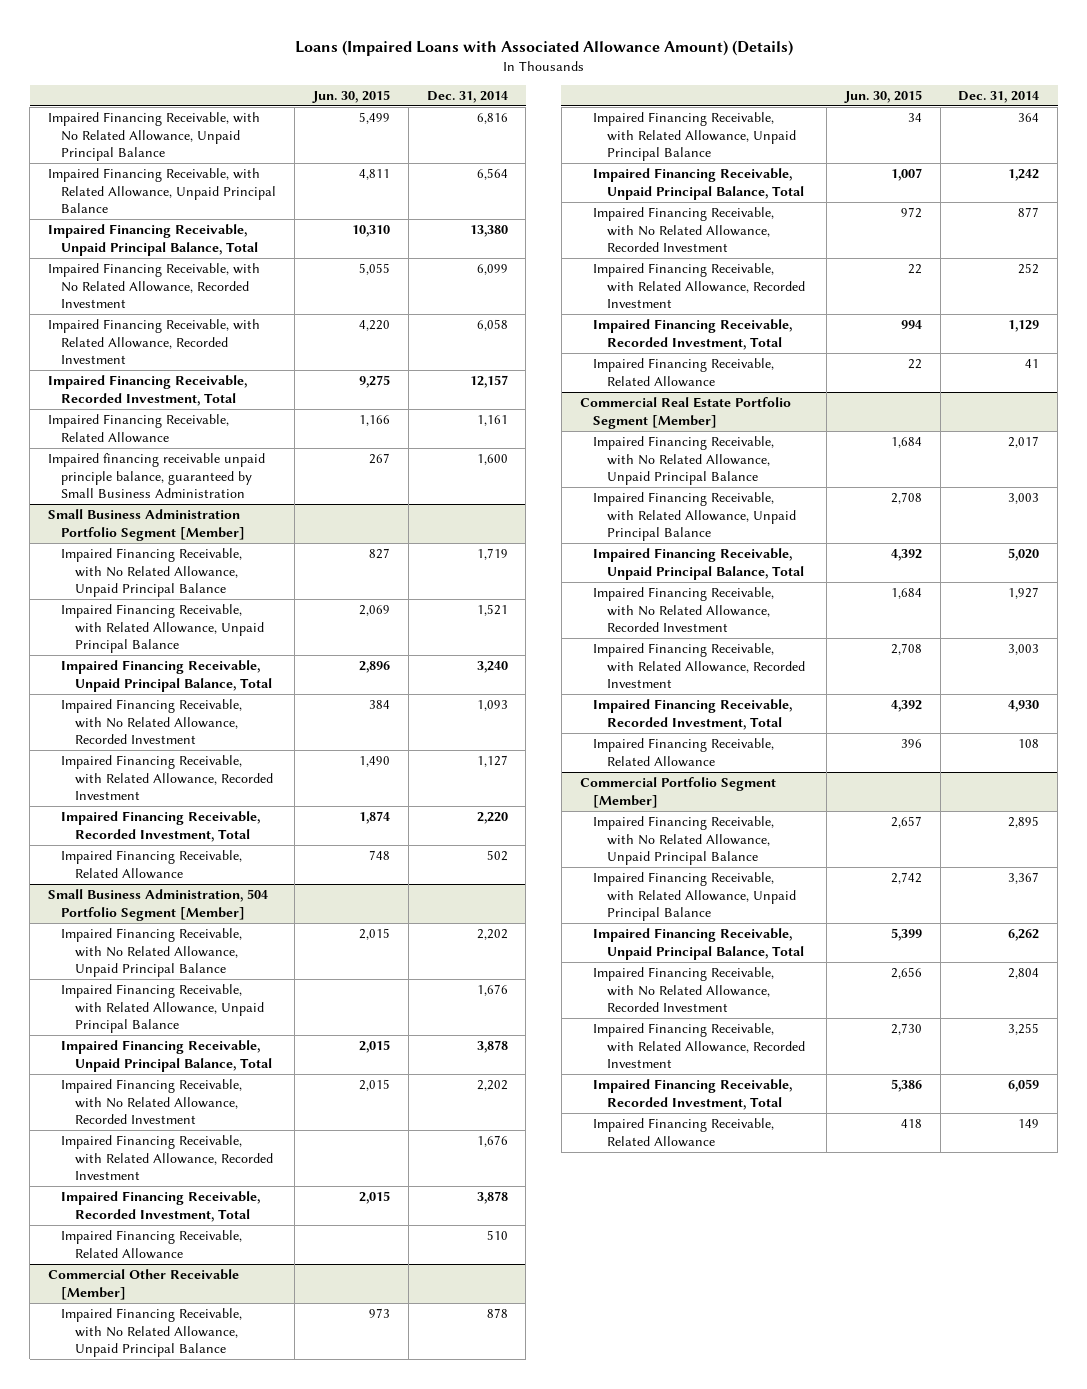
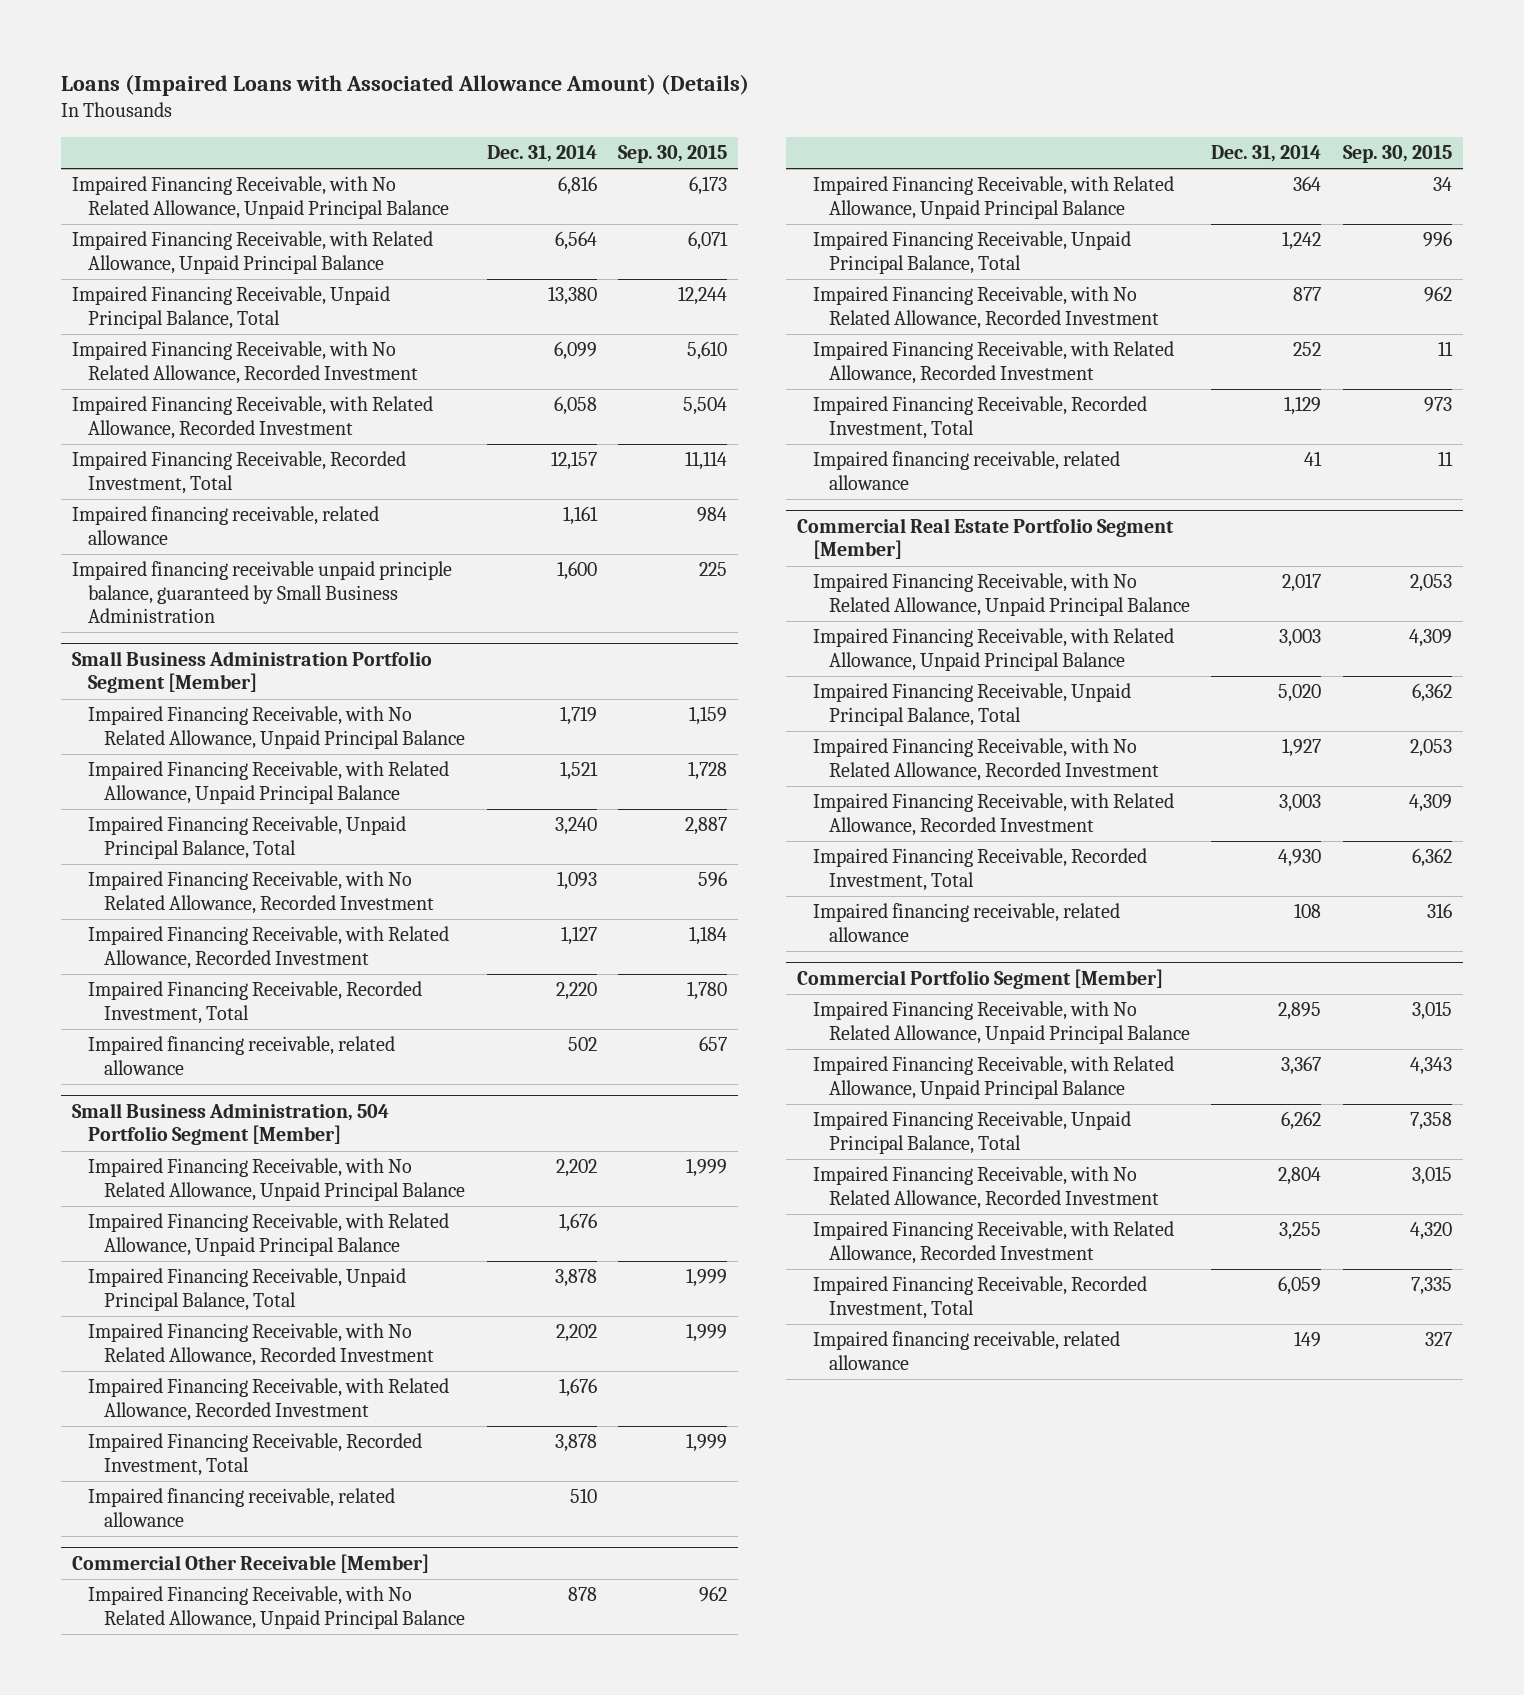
- | Jun. 30, 2015 | Dec. 31, 2014
+ | Dec. 31, 2014 | Sep. 30, 2015
- Impaired Financing Receivable, Related Allowance | 1,166 | 1,161
+ Impaired financing receivable, related allowance | 1,161 | 984
@ Small Business Administration Portfolio Segment [Member]
- Impaired Financing Receivable, Related Allowance | 748 | 502
+ Impaired financing receivable, related allowance | 502 | 657
@ Small Business Administration, 504 Portfolio Segment [Member]
- Impaired Financing Receivable, Related Allowance | | 510
+ Impaired financing receivable, related allowance | 510 |
@ Commercial Other Receivable [Member]
- Impaired Financing Receivable, Related Allowance | 22 | 41
+ Impaired financing receivable, related allowance | 41 | 11
@ Commercial Real Estate Portfolio Segment [Member]
- Impaired Financing Receivable, Related Allowance | 396 | 108
+ Impaired financing receivable, related allowance | 108 | 316
@ Commercial Portfolio Segment [Member]
- Impaired Financing Receivable, Related Allowance | 418 | 149
+ Impaired financing receivable, related allowance | 149 | 327

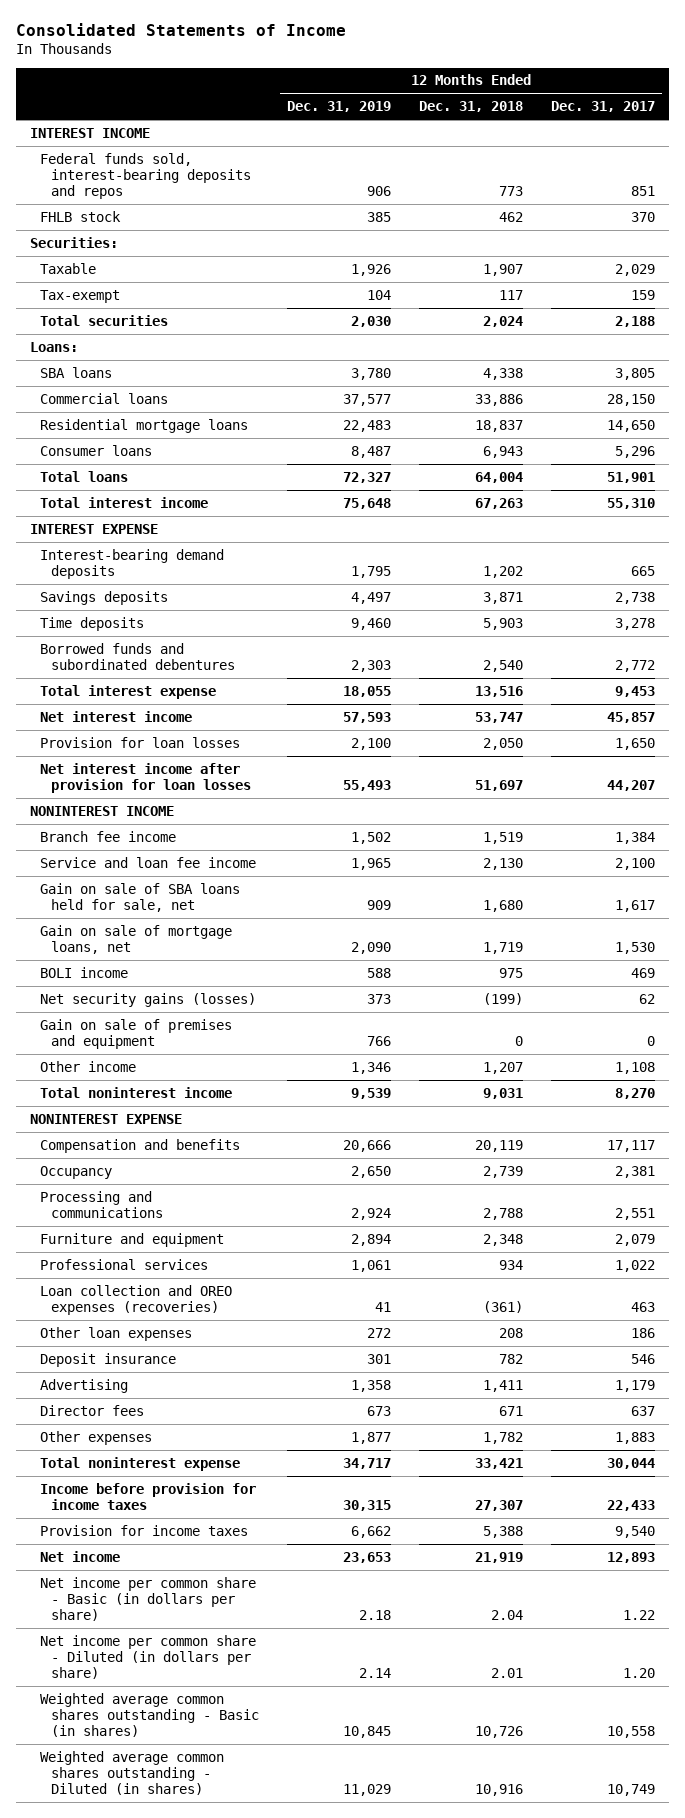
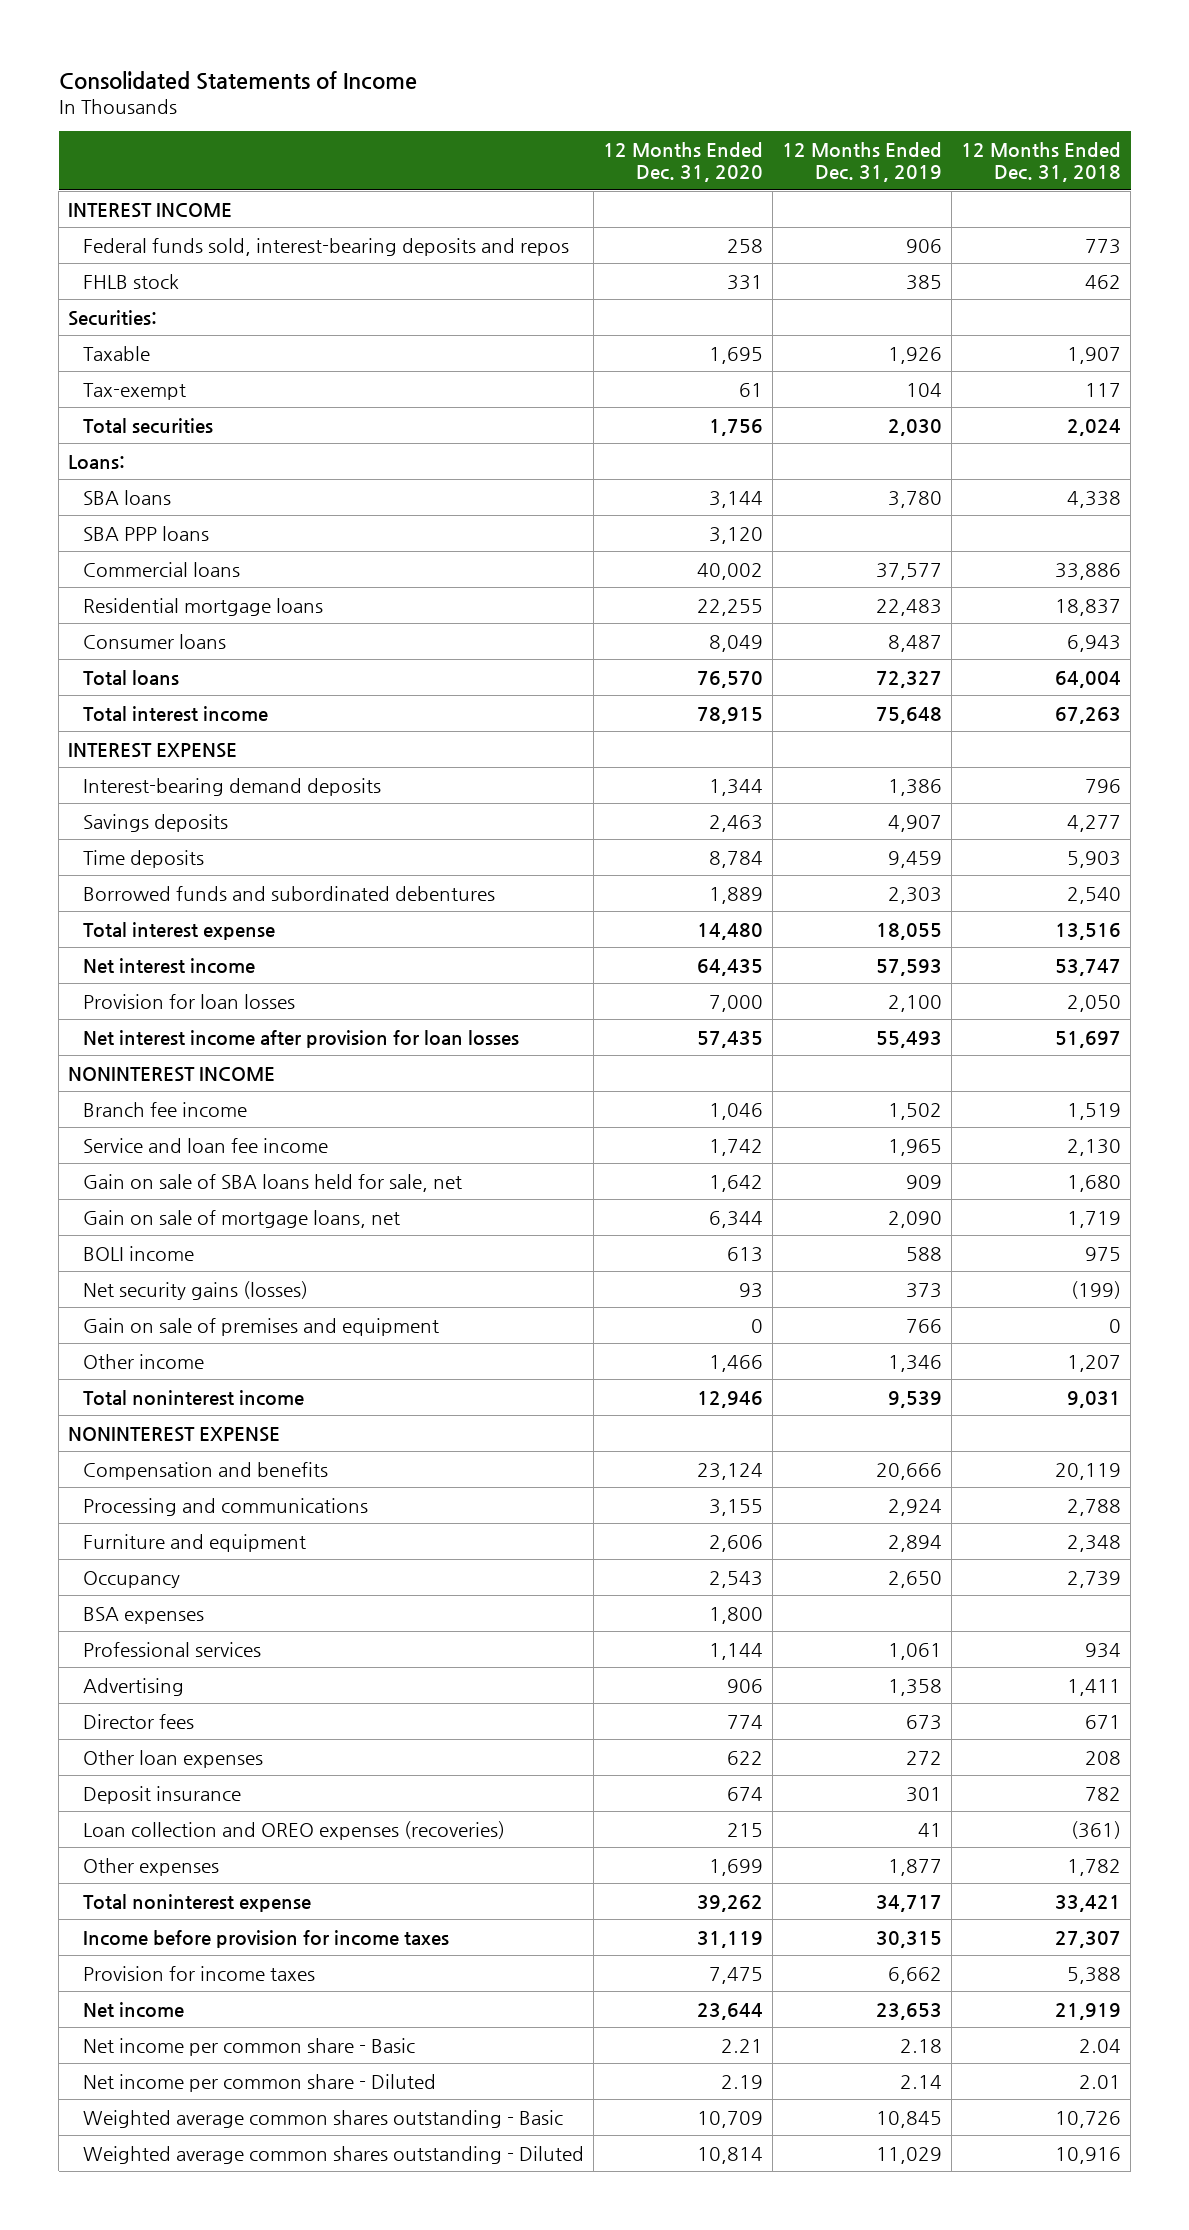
- | 12 Months Ended Dec. 31, 2019 | 12 Months Ended Dec. 31, 2018 | 12 Months Ended Dec. 31, 2017
+ | 12 Months Ended Dec. 31, 2020 | 12 Months Ended Dec. 31, 2019 | 12 Months Ended Dec. 31, 2018
+ SBA PPP loans | 3,120 | |
- Interest-bearing demand deposits | 1,795 | 1,202 | 665
- Savings deposits | 4,497 | 3,871 | 2,738
- Time deposits | 9,460 | 5,903 | 3,278
+ Interest-bearing demand deposits | 1,344 | 1,386 | 796
+ Savings deposits | 2,463 | 4,907 | 4,277
+ Time deposits | 8,784 | 9,459 | 5,903
moved down: Occupancy | 2,543 | 2,650 | 2,739
+ BSA expenses | 1,800 | |
moved down: Other loan expenses | 622 | 272 | 208
moved down: Deposit insurance | 674 | 301 | 782
moved down: Loan collection and OREO expenses (recoveries) | 215 | 41 | (361)
- Net income per common share - Basic (in dollars per share) | 2.18 | 2.04 | 1.22
- Net income per common share - Diluted (in dollars per share) | 2.14 | 2.01 | 1.20
- Weighted average common shares outstanding - Basic (in shares) | 10,845 | 10,726 | 10,558
- Weighted average common shares outstanding - Diluted (in shares) | 11,029 | 10,916 | 10,749
+ Net income per common share - Basic | 2.21 | 2.18 | 2.04
+ Net income per common share - Diluted | 2.19 | 2.14 | 2.01
+ Weighted average common shares outstanding - Basic | 10,709 | 10,845 | 10,726
+ Weighted average common shares outstanding - Diluted | 10,814 | 11,029 | 10,916

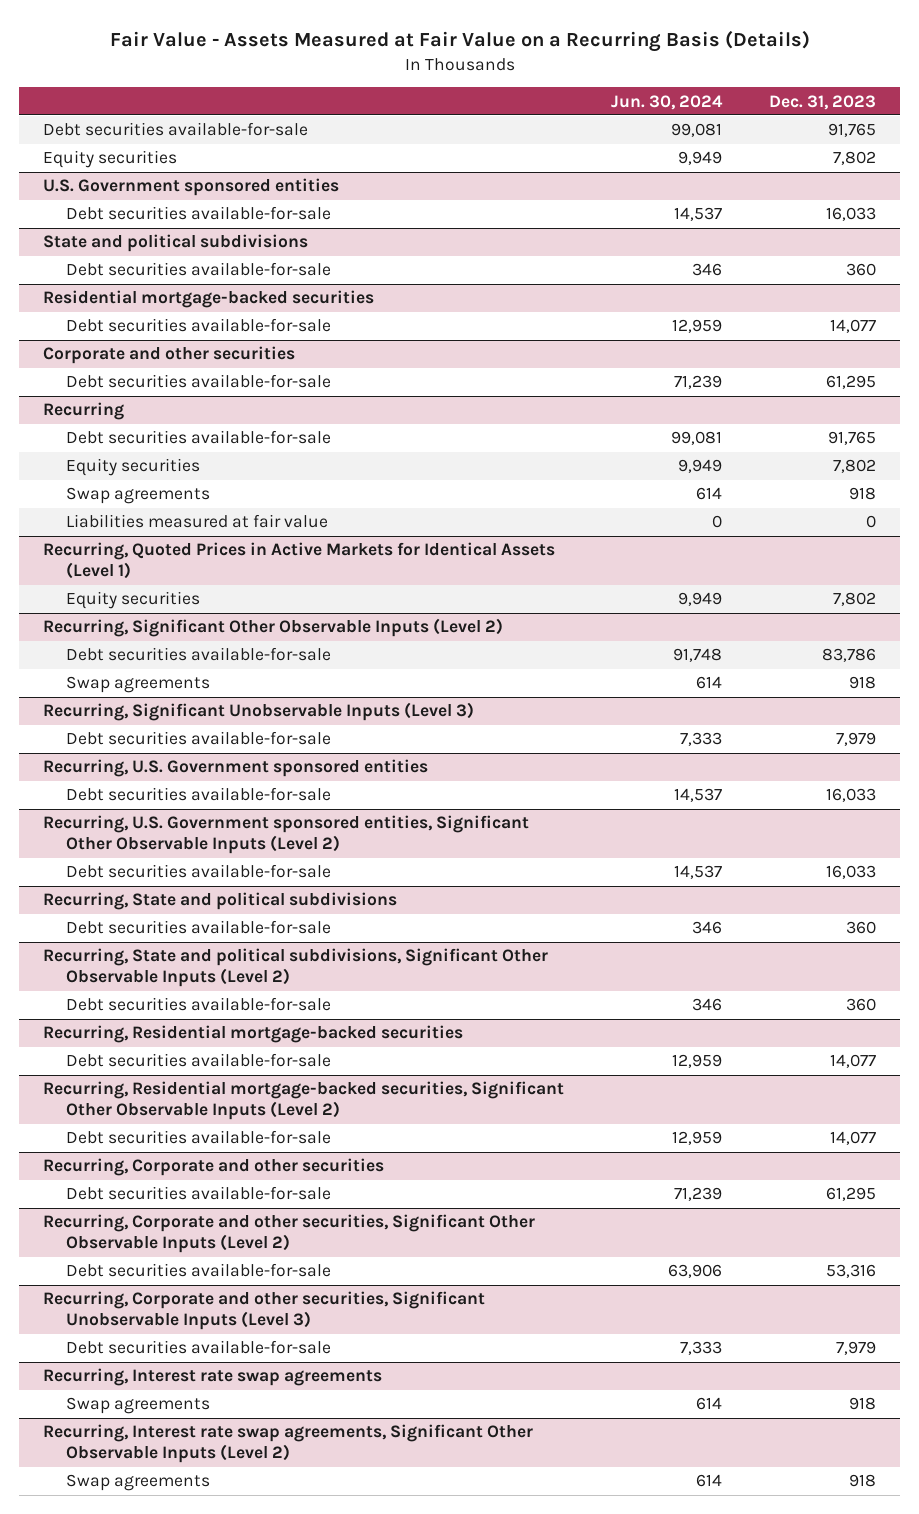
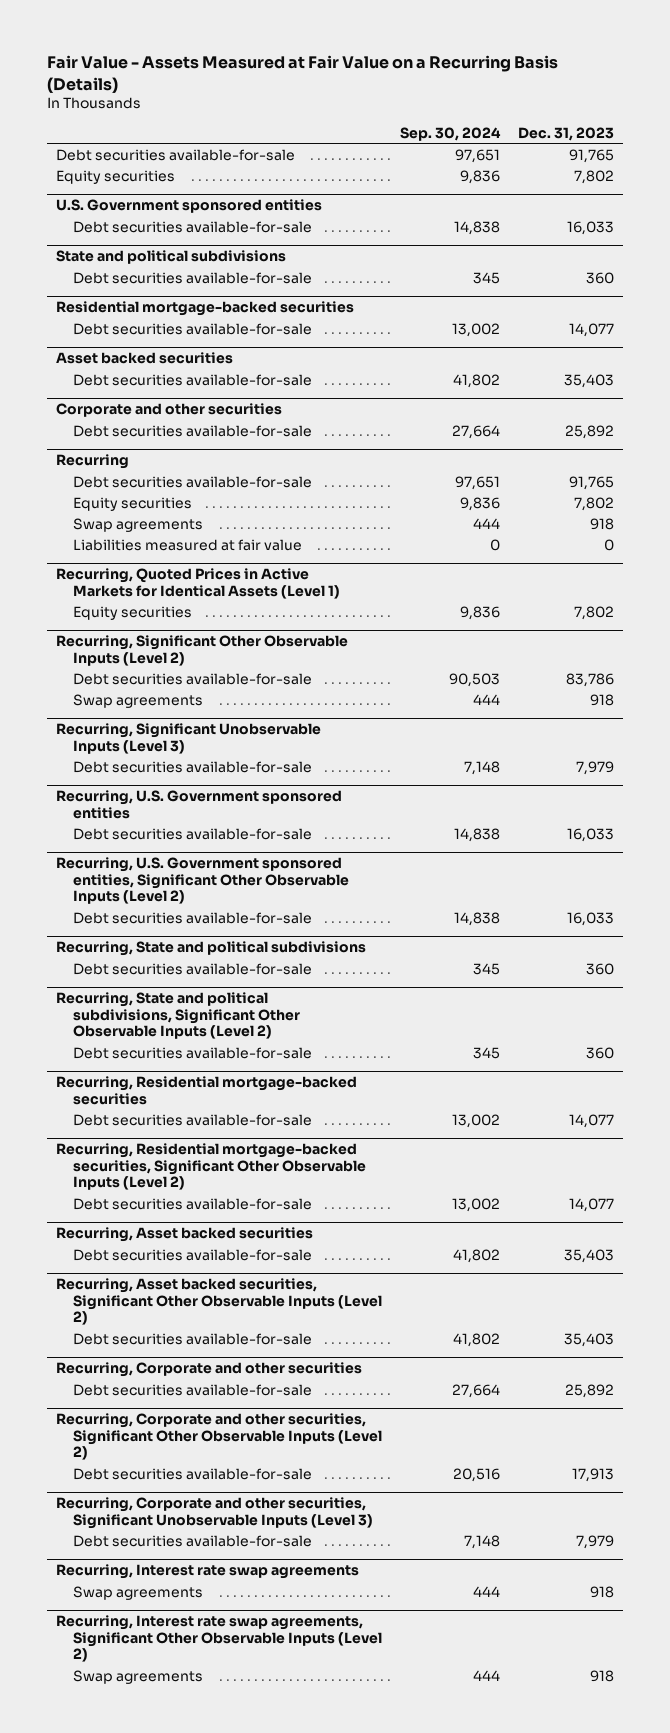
- | Jun. 30, 2024 | Dec. 31, 2023
+ | Sep. 30, 2024 | Dec. 31, 2023
+ Asset backed securities
+ Debt securities available-for-sale | 41,802 | 35,403
@ Corporate and other securities
- Debt securities available-for-sale | 71,239 | 61,295
+ Debt securities available-for-sale | 27,664 | 25,892
+ Recurring, Asset backed securities
+ Debt securities available-for-sale | 41,802 | 35,403
+ Recurring, Asset backed securities, Significant Other Observable Inputs (Level 2)
+ Debt securities available-for-sale | 41,802 | 35,403
@ Recurring, Corporate and other securities
- Debt securities available-for-sale | 71,239 | 61,295
+ Debt securities available-for-sale | 27,664 | 25,892
@ Recurring, Corporate and other securities, Significant Other Observable Inputs (Level 2)
- Debt securities available-for-sale | 63,906 | 53,316
+ Debt securities available-for-sale | 20,516 | 17,913

